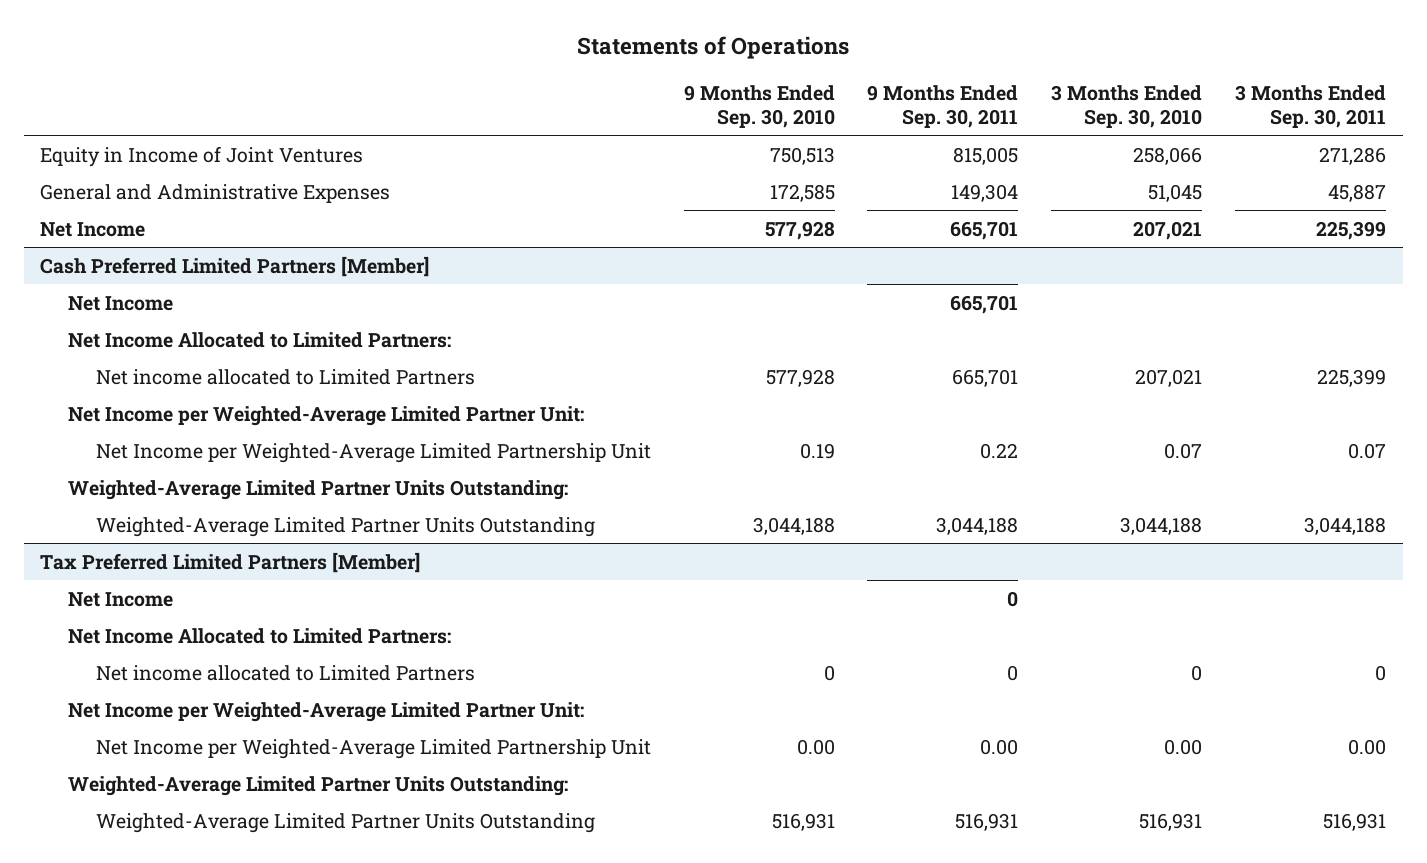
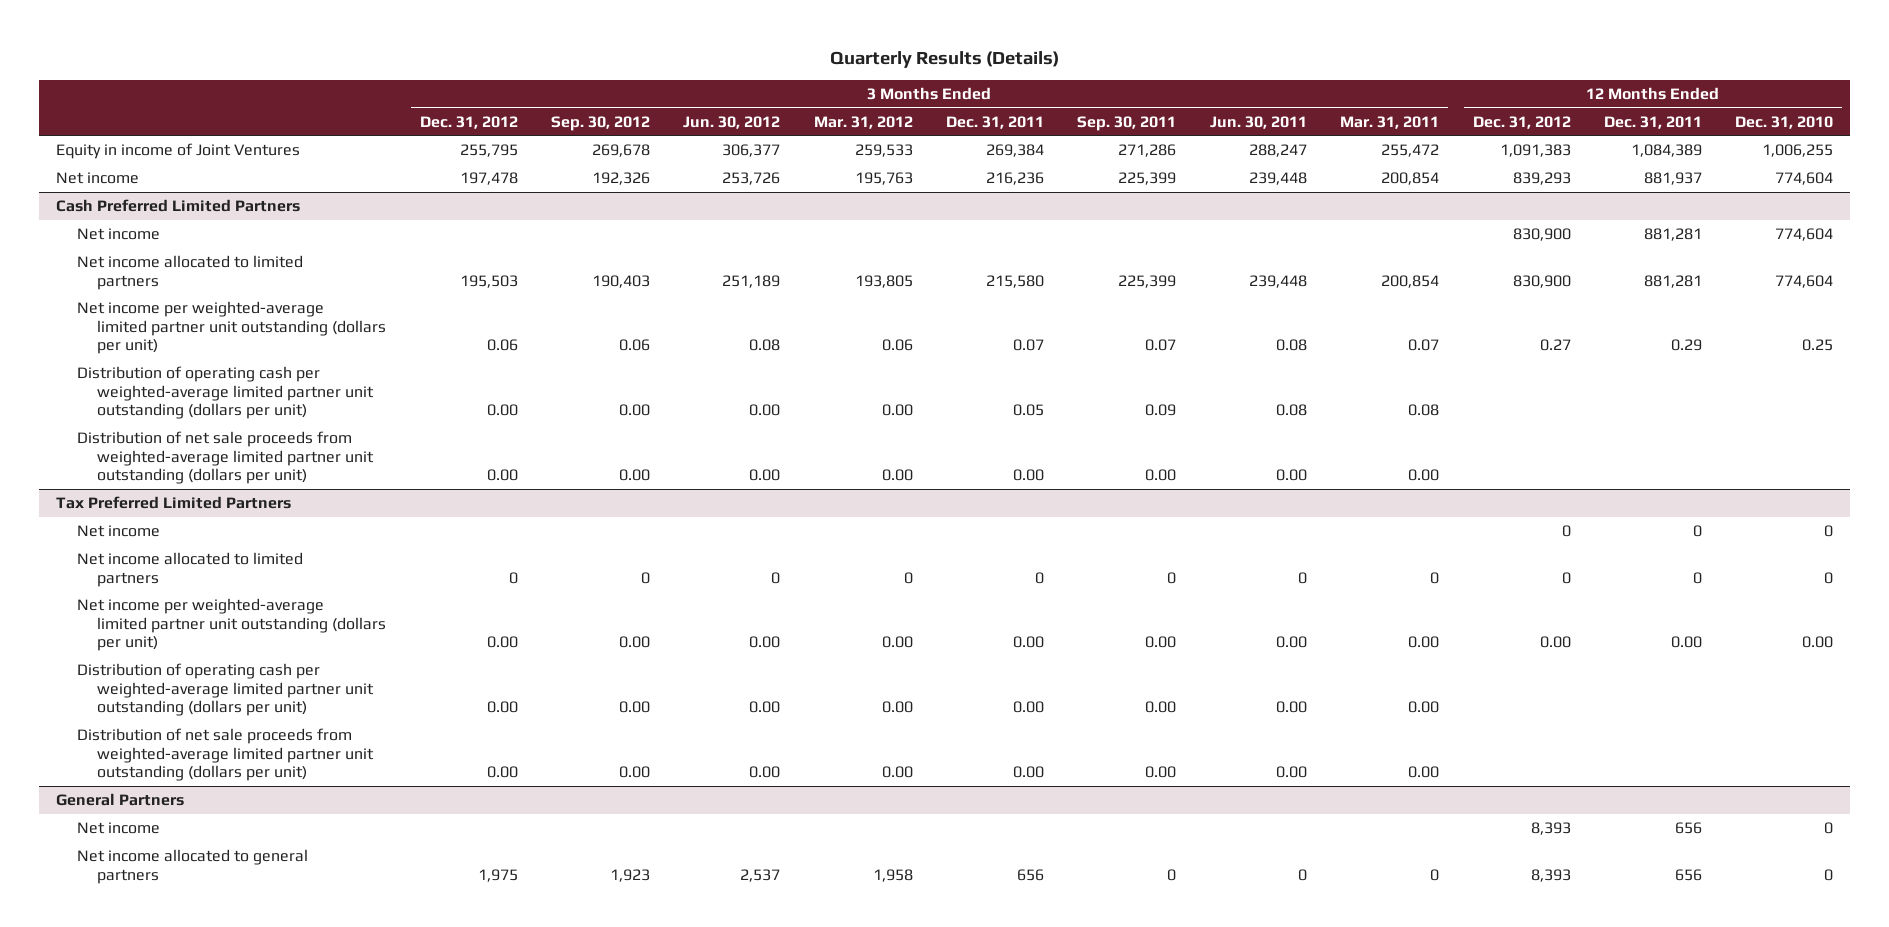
- Statements of Operations
+ Quarterly Results (Details)
- | 9 Months Ended Sep. 30, 2010 | 9 Months Ended Sep. 30, 2011 | 3 Months Ended Sep. 30, 2010 | 3 Months Ended Sep. 30, 2011
+ | 3 Months Ended Dec. 31, 2012 | 3 Months Ended Sep. 30, 2012 | 3 Months Ended Jun. 30, 2012 | 3 Months Ended Mar. 31, 2012 | 3 Months Ended Dec. 31, 2011 | 3 Months Ended Sep. 30, 2011 | 3 Months Ended Jun. 30, 2011 | 3 Months Ended Mar. 31, 2011 | 12 Months Ended Dec. 31, 2012 | 12 Months Ended Dec. 31, 2011 | 12 Months Ended Dec. 31, 2010
- Equity in Income of Joint Ventures | 750,513 | 815,005 | 258,066 | 271,286
- General and Administrative Expenses | 172,585 | 149,304 | 51,045 | 45,887
- Net Income | 577,928 | 665,701 | 207,021 | 225,399
- Cash Preferred Limited Partners [Member]
- Net Income | | 665,701 | |
- Net Income Allocated to Limited Partners:
- Net income allocated to Limited Partners | 577,928 | 665,701 | 207,021 | 225,399
- Net Income per Weighted-Average Limited Partner Unit:
- Net Income per Weighted-Average Limited Partnership Unit | 0.19 | 0.22 | 0.07 | 0.07
- Weighted-Average Limited Partner Units Outstanding:
- Weighted-Average Limited Partner Units Outstanding | 3,044,188 | 3,044,188 | 3,044,188 | 3,044,188
- Tax Preferred Limited Partners [Member]
- Net Income | | 0 | |
- Net Income Allocated to Limited Partners:
- Net income allocated to Limited Partners | 0 | 0 | 0 | 0
- Net Income per Weighted-Average Limited Partner Unit:
- Net Income per Weighted-Average Limited Partnership Unit | 0.00 | 0.00 | 0.00 | 0.00
- Weighted-Average Limited Partner Units Outstanding:
- Weighted-Average Limited Partner Units Outstanding | 516,931 | 516,931 | 516,931 | 516,931
+ Equity in income of Joint Ventures | 255,795 | 269,678 | 306,377 | 259,533 | 269,384 | 271,286 | 288,247 | 255,472 | 1,091,383 | 1,084,389 | 1,006,255
+ Net income | 197,478 | 192,326 | 253,726 | 195,763 | 216,236 | 225,399 | 239,448 | 200,854 | 839,293 | 881,937 | 774,604
+ Cash Preferred Limited Partners
+ Net income | | | | | | | | | 830,900 | 881,281 | 774,604
+ Net income allocated to limited partners | 195,503 | 190,403 | 251,189 | 193,805 | 215,580 | 225,399 | 239,448 | 200,854 | 830,900 | 881,281 | 774,604
+ Net income per weighted-average limited partner unit outstanding (dollars per unit) | 0.06 | 0.06 | 0.08 | 0.06 | 0.07 | 0.07 | 0.08 | 0.07 | 0.27 | 0.29 | 0.25
+ Distribution of operating cash per weighted-average limited partner unit outstanding (dollars per unit) | 0.00 | 0.00 | 0.00 | 0.00 | 0.05 | 0.09 | 0.08 | 0.08 | | |
+ Distribution of net sale proceeds from weighted-average limited partner unit outstanding (dollars per unit) | 0.00 | 0.00 | 0.00 | 0.00 | 0.00 | 0.00 | 0.00 | 0.00 | | |
+ Tax Preferred Limited Partners
+ Net income | | | | | | | | | 0 | 0 | 0
+ Net income allocated to limited partners | 0 | 0 | 0 | 0 | 0 | 0 | 0 | 0 | 0 | 0 | 0
+ Net income per weighted-average limited partner unit outstanding (dollars per unit) | 0.00 | 0.00 | 0.00 | 0.00 | 0.00 | 0.00 | 0.00 | 0.00 | 0.00 | 0.00 | 0.00
+ Distribution of operating cash per weighted-average limited partner unit outstanding (dollars per unit) | 0.00 | 0.00 | 0.00 | 0.00 | 0.00 | 0.00 | 0.00 | 0.00 | | |
+ Distribution of net sale proceeds from weighted-average limited partner unit outstanding (dollars per unit) | 0.00 | 0.00 | 0.00 | 0.00 | 0.00 | 0.00 | 0.00 | 0.00 | | |
+ General Partners
+ Net income | | | | | | | | | 8,393 | 656 | 0
+ Net income allocated to general partners | 1,975 | 1,923 | 2,537 | 1,958 | 656 | 0 | 0 | 0 | 8,393 | 656 | 0

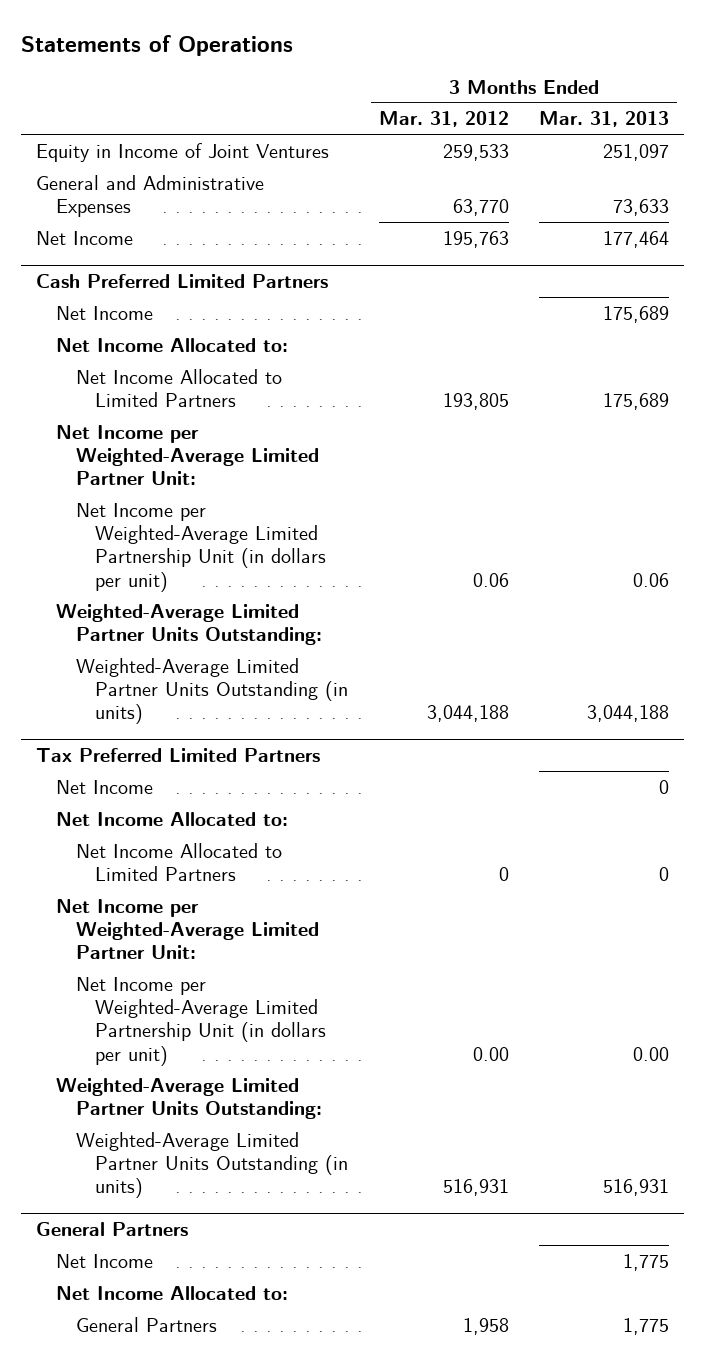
- Quarterly Results (Details)
+ Statements of Operations
- | 3 Months Ended Dec. 31, 2012 | 3 Months Ended Sep. 30, 2012 | 3 Months Ended Jun. 30, 2012 | 3 Months Ended Mar. 31, 2012 | 3 Months Ended Dec. 31, 2011 | 3 Months Ended Sep. 30, 2011 | 3 Months Ended Jun. 30, 2011 | 3 Months Ended Mar. 31, 2011 | 12 Months Ended Dec. 31, 2012 | 12 Months Ended Dec. 31, 2011 | 12 Months Ended Dec. 31, 2010
+ | 3 Months Ended Mar. 31, 2012 | 3 Months Ended Mar. 31, 2013
- Equity in income of Joint Ventures | 255,795 | 269,678 | 306,377 | 259,533 | 269,384 | 271,286 | 288,247 | 255,472 | 1,091,383 | 1,084,389 | 1,006,255
- Net income | 197,478 | 192,326 | 253,726 | 195,763 | 216,236 | 225,399 | 239,448 | 200,854 | 839,293 | 881,937 | 774,604
+ Equity in Income of Joint Ventures | 259,533 | 251,097
+ General and Administrative Expenses | 63,770 | 73,633
+ Net Income | 195,763 | 177,464
@ Cash Preferred Limited Partners
- Net income | | | | | | | | | 830,900 | 881,281 | 774,604
- Net income allocated to limited partners | 195,503 | 190,403 | 251,189 | 193,805 | 215,580 | 225,399 | 239,448 | 200,854 | 830,900 | 881,281 | 774,604
- Net income per weighted-average limited partner unit outstanding (dollars per unit) | 0.06 | 0.06 | 0.08 | 0.06 | 0.07 | 0.07 | 0.08 | 0.07 | 0.27 | 0.29 | 0.25
- Distribution of operating cash per weighted-average limited partner unit outstanding (dollars per unit) | 0.00 | 0.00 | 0.00 | 0.00 | 0.05 | 0.09 | 0.08 | 0.08 | | |
- Distribution of net sale proceeds from weighted-average limited partner unit outstanding (dollars per unit) | 0.00 | 0.00 | 0.00 | 0.00 | 0.00 | 0.00 | 0.00 | 0.00 | | |
+ Net Income | | 175,689
+ Net Income Allocated to:
+ Net Income Allocated to Limited Partners | 193,805 | 175,689
+ Net Income per Weighted-Average Limited Partner Unit:
+ Net Income per Weighted-Average Limited Partnership Unit (in dollars per unit) | 0.06 | 0.06
+ Weighted-Average Limited Partner Units Outstanding:
+ Weighted-Average Limited Partner Units Outstanding (in units) | 3,044,188 | 3,044,188
@ Tax Preferred Limited Partners
- Net income | | | | | | | | | 0 | 0 | 0
- Net income allocated to limited partners | 0 | 0 | 0 | 0 | 0 | 0 | 0 | 0 | 0 | 0 | 0
- Net income per weighted-average limited partner unit outstanding (dollars per unit) | 0.00 | 0.00 | 0.00 | 0.00 | 0.00 | 0.00 | 0.00 | 0.00 | 0.00 | 0.00 | 0.00
- Distribution of operating cash per weighted-average limited partner unit outstanding (dollars per unit) | 0.00 | 0.00 | 0.00 | 0.00 | 0.00 | 0.00 | 0.00 | 0.00 | | |
- Distribution of net sale proceeds from weighted-average limited partner unit outstanding (dollars per unit) | 0.00 | 0.00 | 0.00 | 0.00 | 0.00 | 0.00 | 0.00 | 0.00 | | |
+ Net Income | | 0
+ Net Income Allocated to:
+ Net Income Allocated to Limited Partners | 0 | 0
+ Net Income per Weighted-Average Limited Partner Unit:
+ Net Income per Weighted-Average Limited Partnership Unit (in dollars per unit) | 0.00 | 0.00
+ Weighted-Average Limited Partner Units Outstanding:
+ Weighted-Average Limited Partner Units Outstanding (in units) | 516,931 | 516,931
@ General Partners
- Net income | | | | | | | | | 8,393 | 656 | 0
- Net income allocated to general partners | 1,975 | 1,923 | 2,537 | 1,958 | 656 | 0 | 0 | 0 | 8,393 | 656 | 0
+ Net Income | | 1,775
+ Net Income Allocated to:
+ General Partners | 1,958 | 1,775

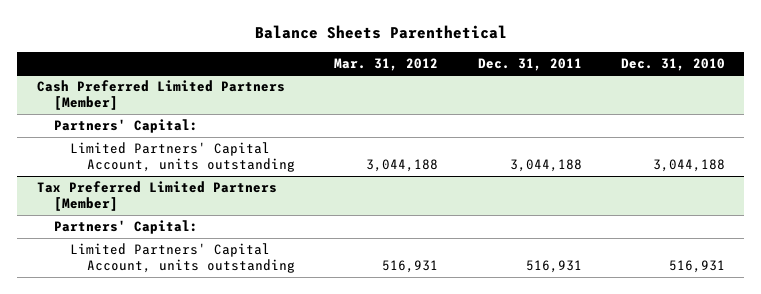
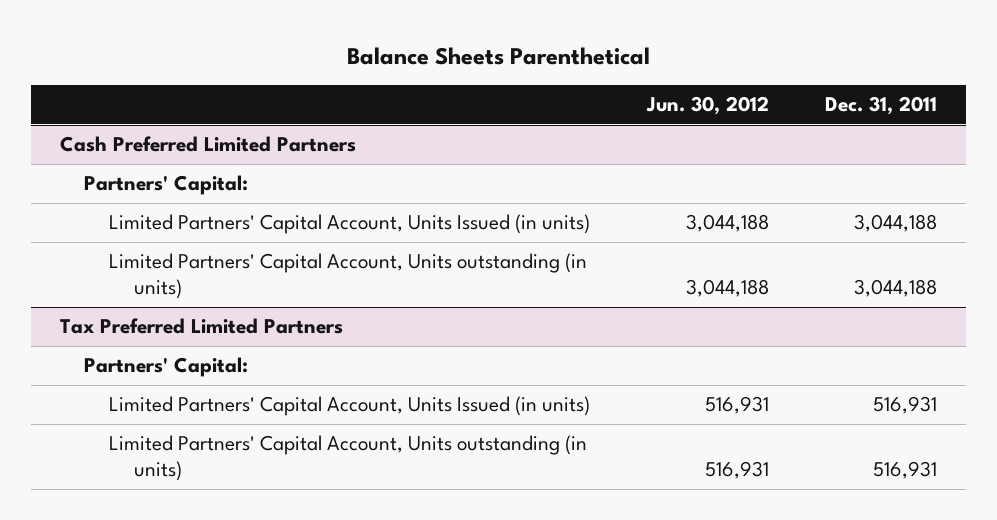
- | Mar. 31, 2012 | Dec. 31, 2011 | Dec. 31, 2010
+ | Jun. 30, 2012 | Dec. 31, 2011
- Cash Preferred Limited Partners [Member]
+ Cash Preferred Limited Partners
- Limited Partners' Capital Account, units outstanding | 3,044,188 | 3,044,188 | 3,044,188
- Tax Preferred Limited Partners [Member]
+ Limited Partners' Capital Account, Units Issued (in units) | 3,044,188 | 3,044,188
+ Limited Partners' Capital Account, Units outstanding (in units) | 3,044,188 | 3,044,188
+ Tax Preferred Limited Partners
- Limited Partners' Capital Account, units outstanding | 516,931 | 516,931 | 516,931
+ Limited Partners' Capital Account, Units Issued (in units) | 516,931 | 516,931
+ Limited Partners' Capital Account, Units outstanding (in units) | 516,931 | 516,931

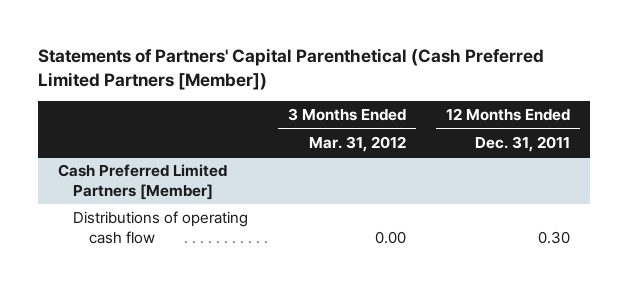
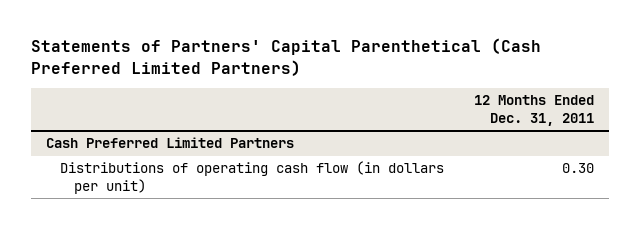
- Statements of Partners' Capital Parenthetical (Cash Preferred Limited Partners [Member])
+ Statements of Partners' Capital Parenthetical (Cash Preferred Limited Partners)
- | 3 Months Ended Mar. 31, 2012 | 12 Months Ended Dec. 31, 2011
+ | 12 Months Ended Dec. 31, 2011
- Cash Preferred Limited Partners [Member]
- Distributions of operating cash flow | 0.00 | 0.30
+ Cash Preferred Limited Partners
+ Distributions of operating cash flow (in dollars per unit) | 0.30

